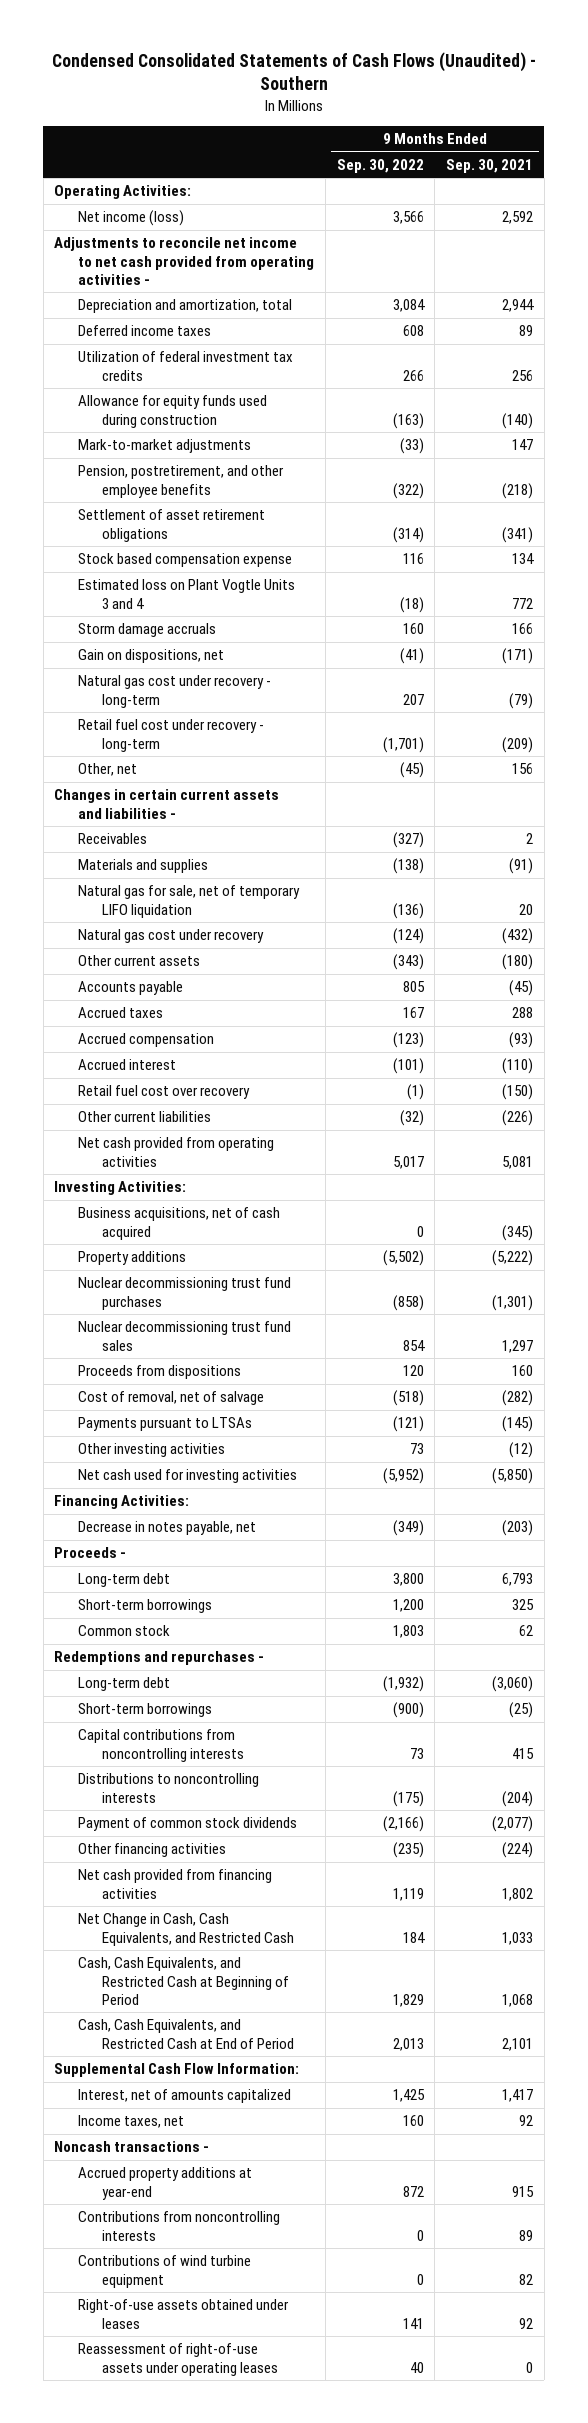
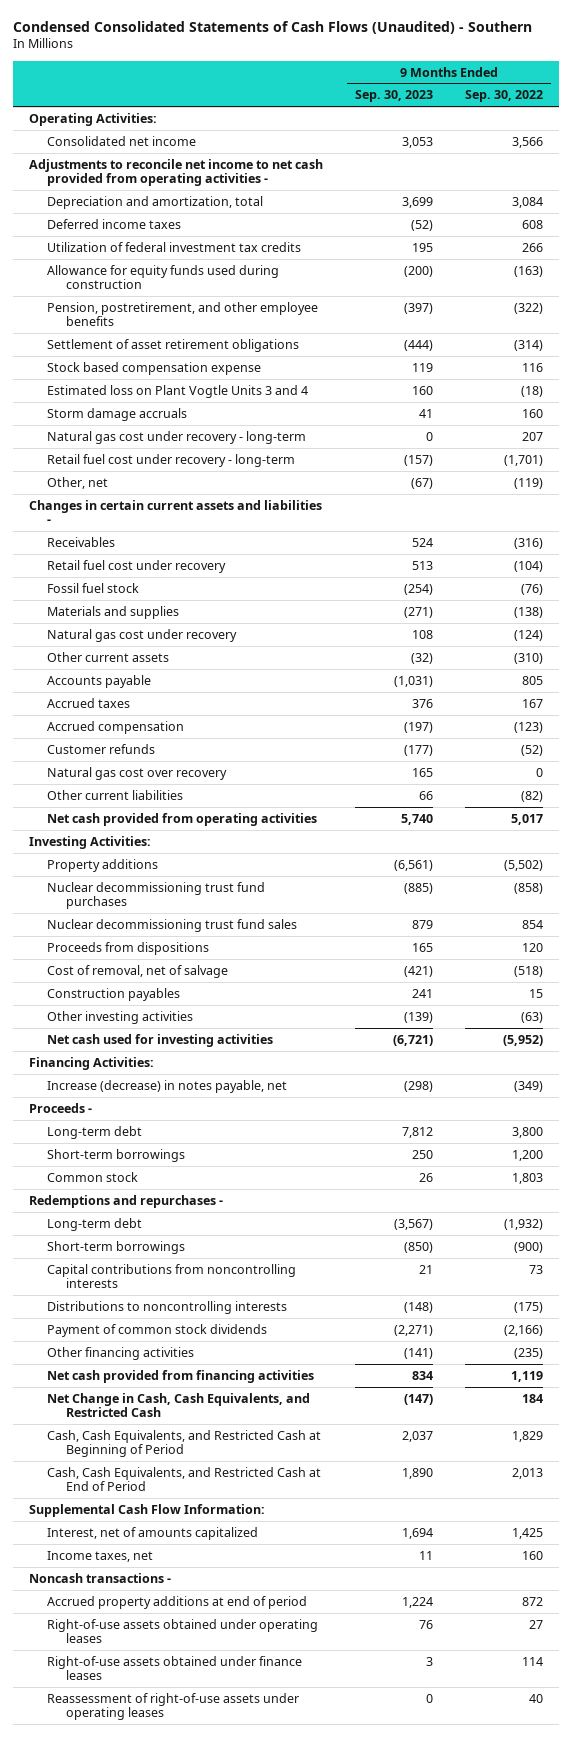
- | 9 Months Ended Sep. 30, 2022 | 9 Months Ended Sep. 30, 2021
+ | 9 Months Ended Sep. 30, 2023 | 9 Months Ended Sep. 30, 2022
- Net income (loss) | 3,566 | 2,592
+ Consolidated net income | 3,053 | 3,566
- Mark-to-market adjustments | (33) | 147
- Gain on dispositions, net | (41) | (171)
- Other, net | (45) | 156
+ Other, net | (67) | (119)
- Receivables | (327) | 2
+ Receivables | 524 | (316)
+ Retail fuel cost under recovery | 513 | (104)
+ Fossil fuel stock | (254) | (76)
- Natural gas for sale, net of temporary LIFO liquidation | (136) | 20
- Other current assets | (343) | (180)
+ Other current assets | (32) | (310)
- Accrued interest | (101) | (110)
- Retail fuel cost over recovery | (1) | (150)
- Other current liabilities | (32) | (226)
+ Customer refunds | (177) | (52)
+ Natural gas cost over recovery | 165 | 0
+ Other current liabilities | 66 | (82)
- Business acquisitions, net of cash acquired | 0 | (345)
- Payments pursuant to LTSAs | (121) | (145)
- Other investing activities | 73 | (12)
+ Construction payables | 241 | 15
+ Other investing activities | (139) | (63)
- Decrease in notes payable, net | (349) | (203)
+ Increase (decrease) in notes payable, net | (298) | (349)
- Accrued property additions at year-end | 872 | 915
- Contributions from noncontrolling interests | 0 | 89
- Contributions of wind turbine equipment | 0 | 82
- Right-of-use assets obtained under leases | 141 | 92
+ Accrued property additions at end of period | 1,224 | 872
+ Right-of-use assets obtained under operating leases | 76 | 27
+ Right-of-use assets obtained under finance leases | 3 | 114

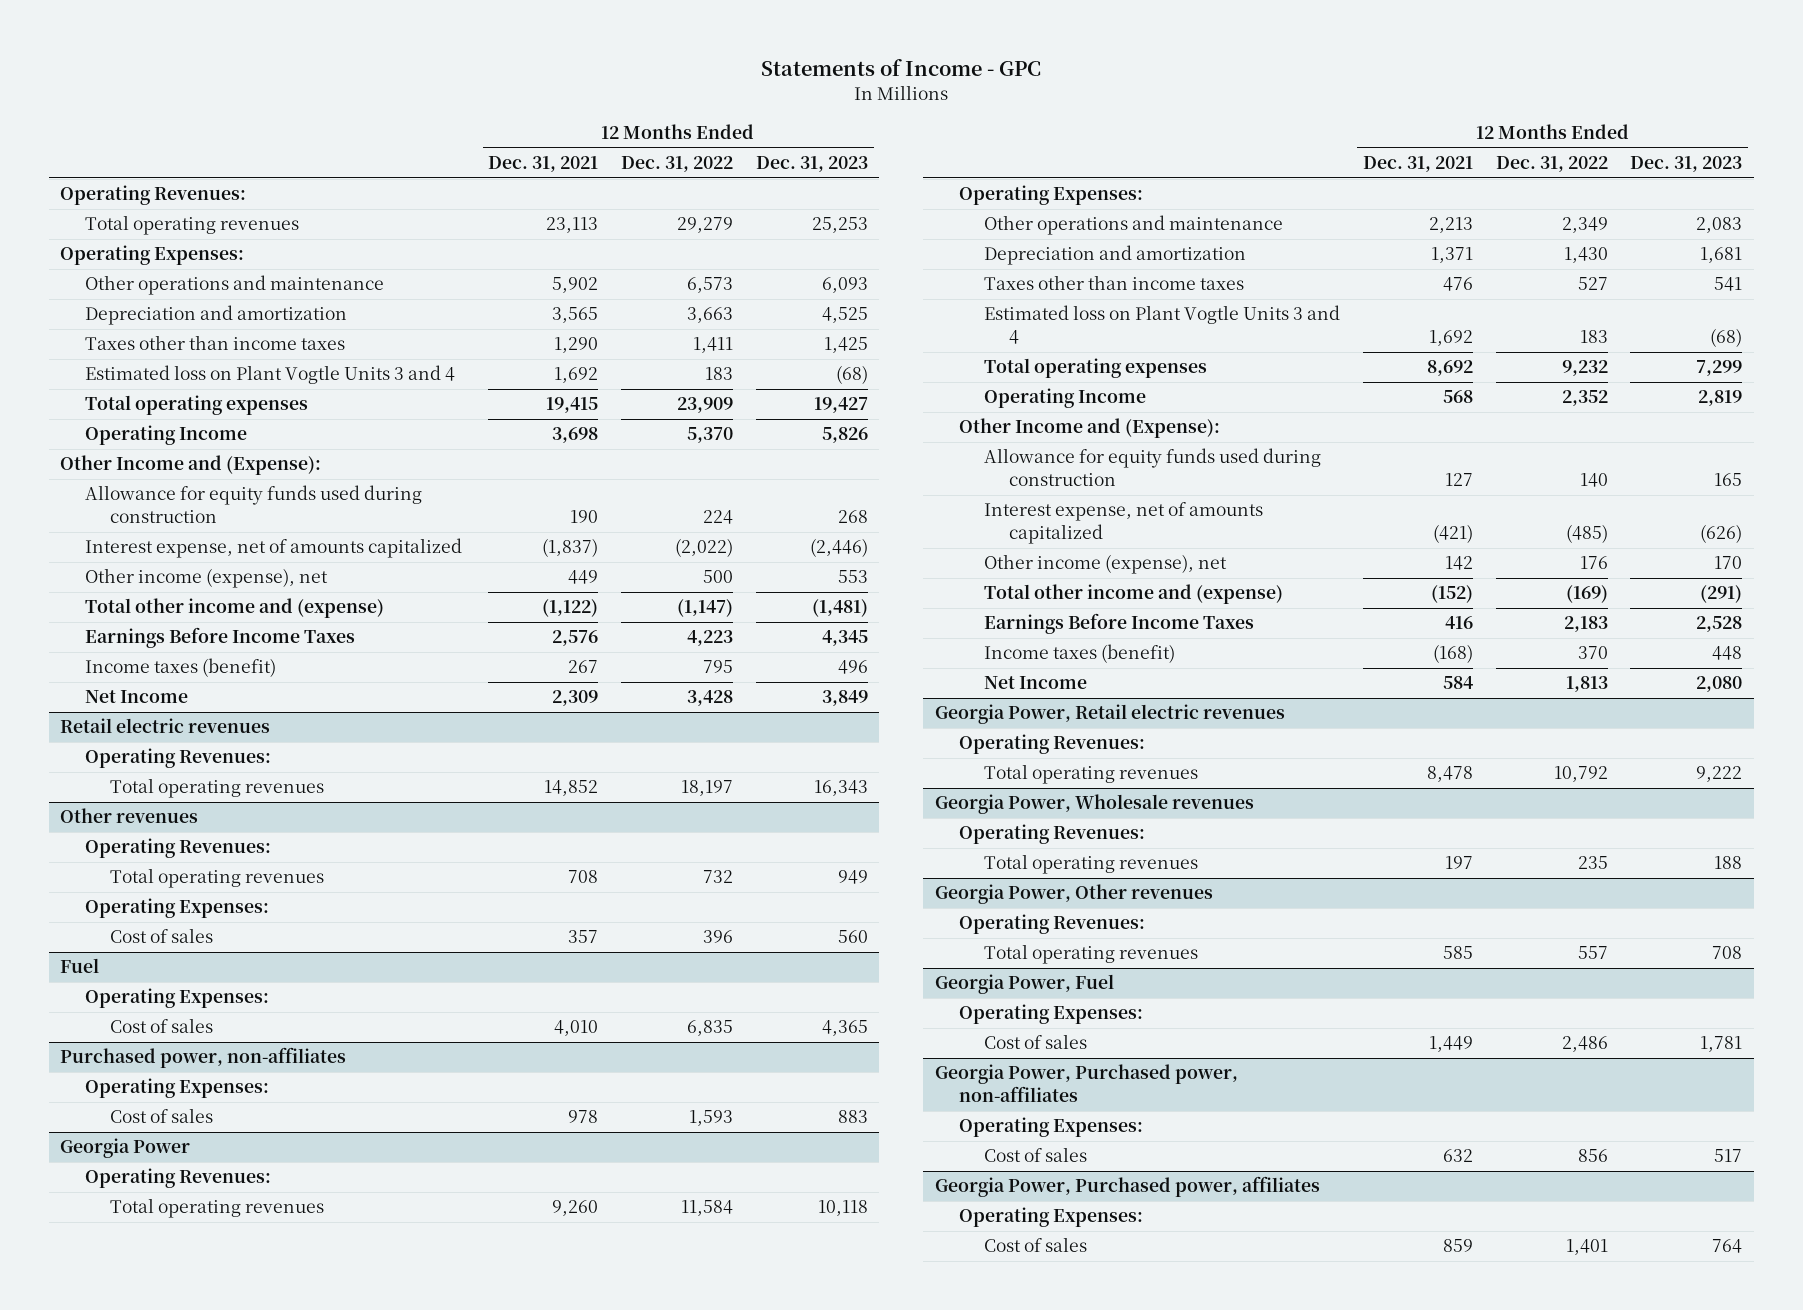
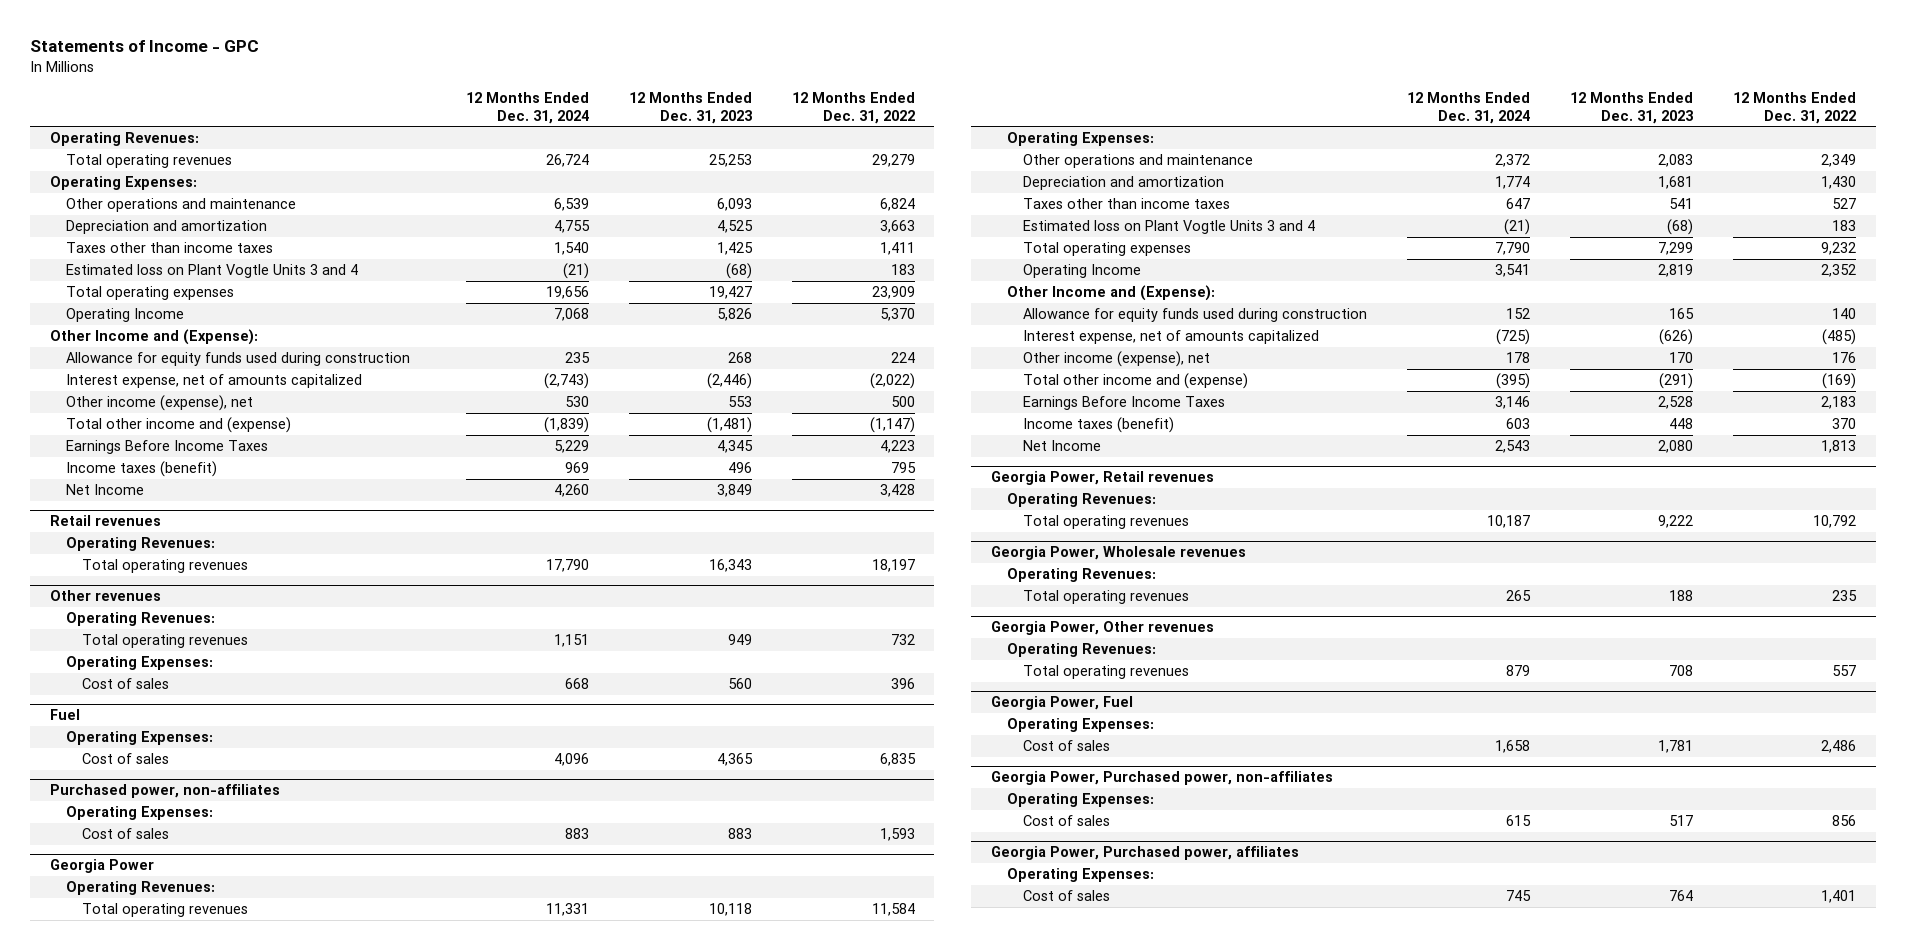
- | 12 Months Ended Dec. 31, 2021 | 12 Months Ended Dec. 31, 2022 | 12 Months Ended Dec. 31, 2023
+ | 12 Months Ended Dec. 31, 2024 | 12 Months Ended Dec. 31, 2023 | 12 Months Ended Dec. 31, 2022
- Other operations and maintenance | 5,902 | 6,573 | 6,093
+ Other operations and maintenance | 6,539 | 6,093 | 6,824
- Retail electric revenues
+ Retail revenues
- Georgia Power, Retail electric revenues
+ Georgia Power, Retail revenues

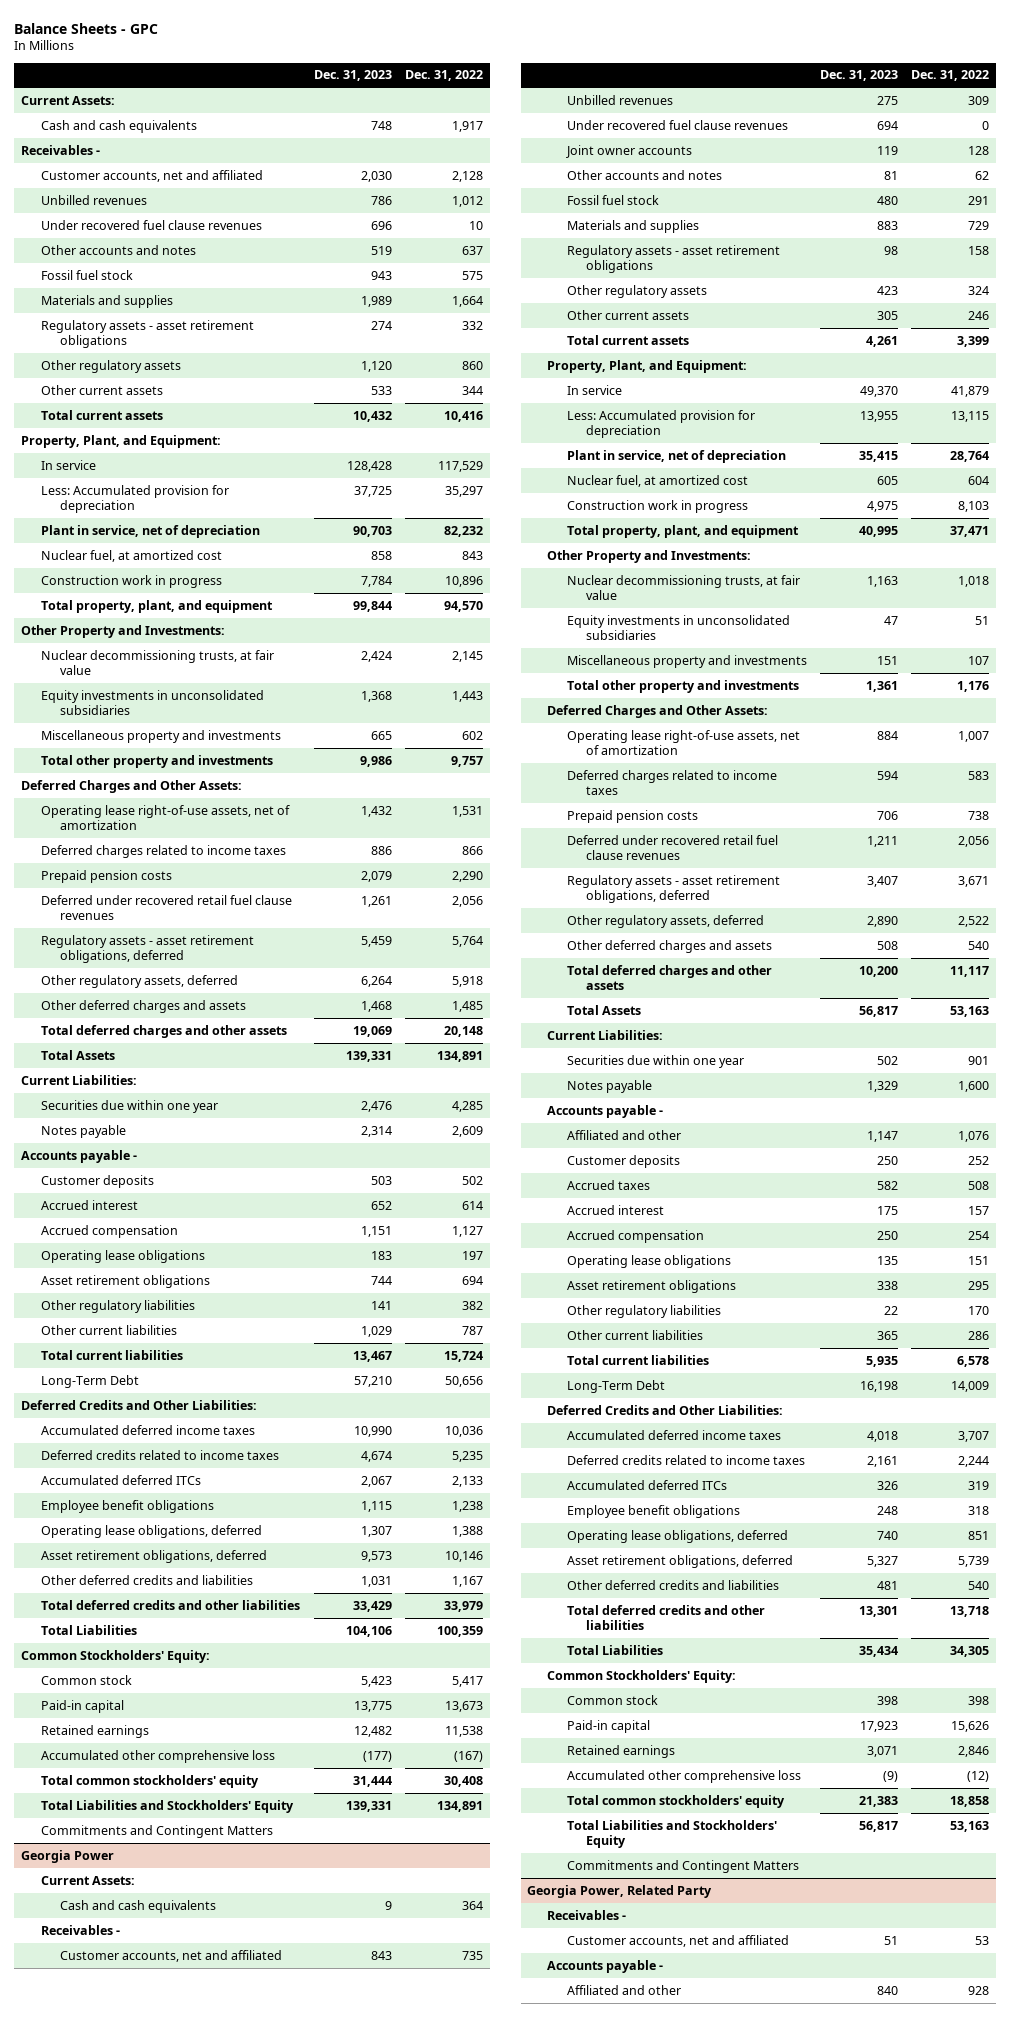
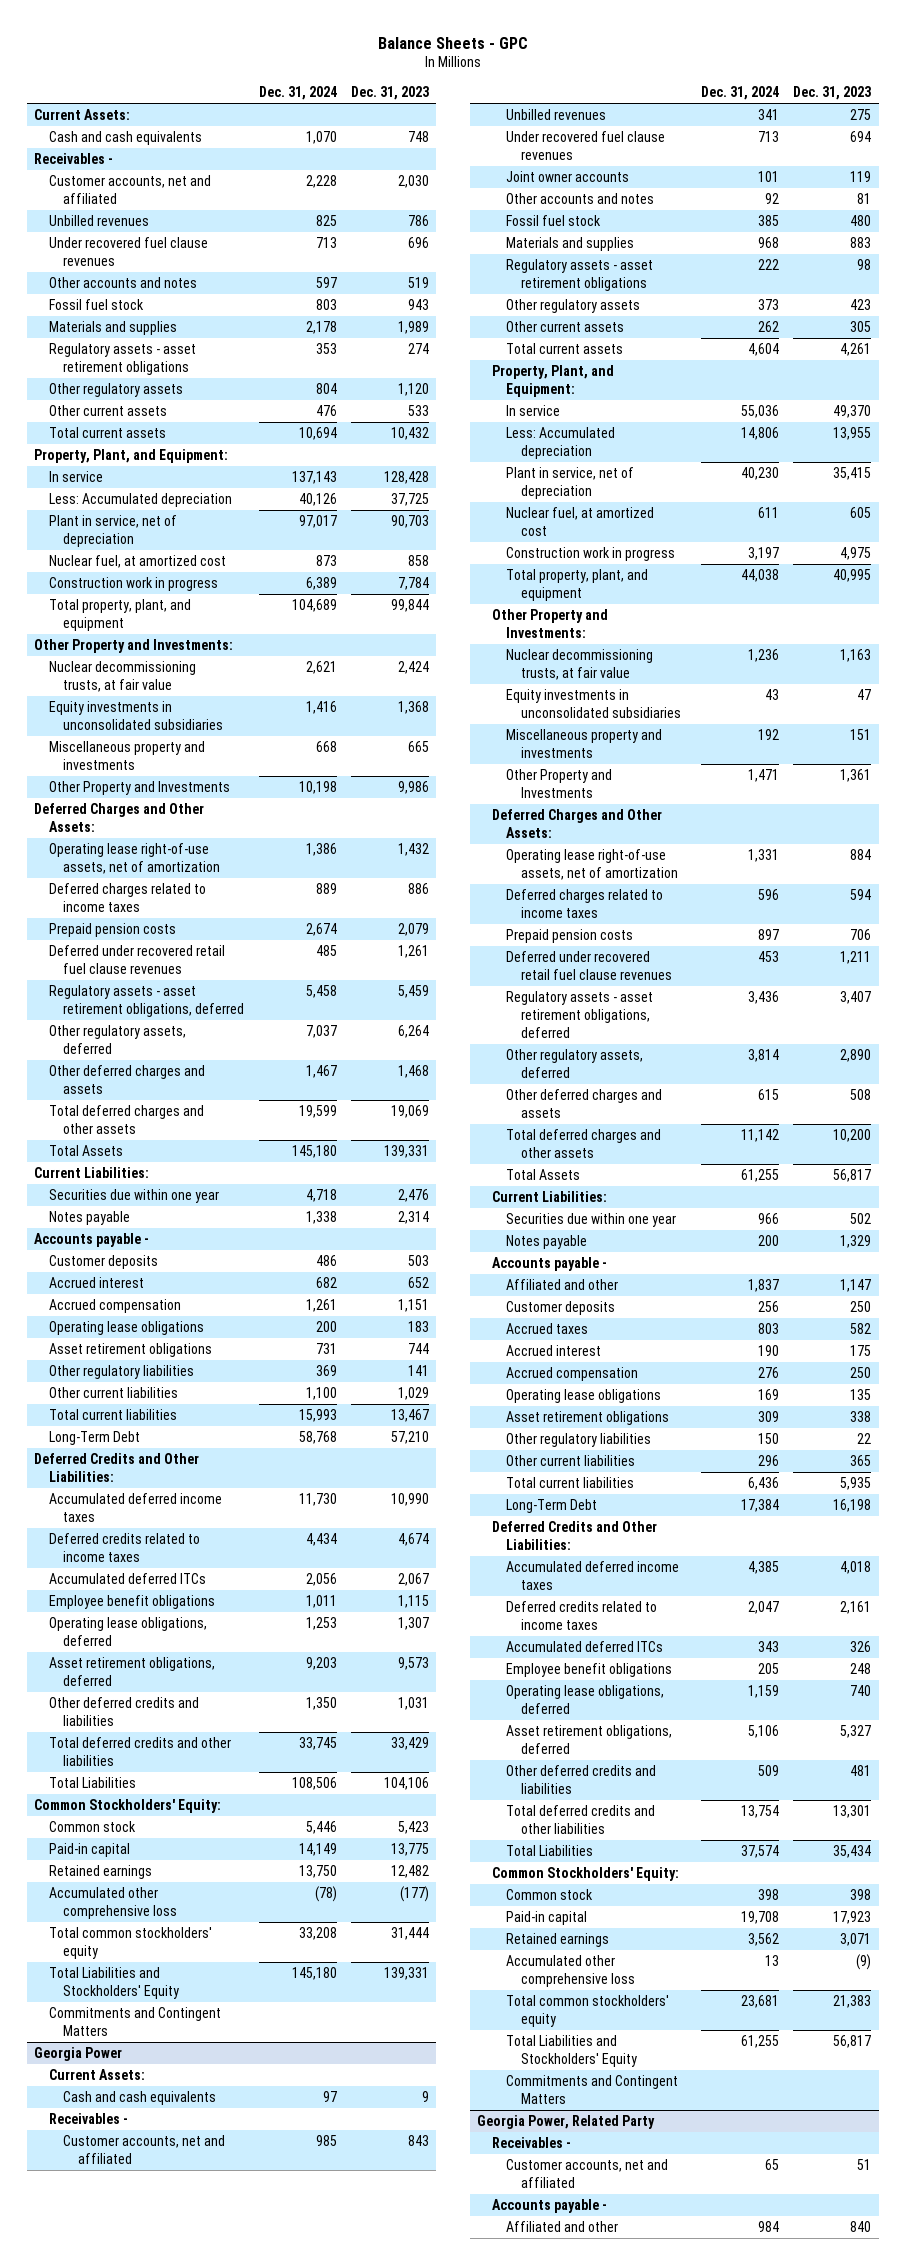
- | Dec. 31, 2023 | Dec. 31, 2022
+ | Dec. 31, 2024 | Dec. 31, 2023
- Less: Accumulated provision for depreciation | 37,725 | 35,297
+ Less: Accumulated depreciation | 40,126 | 37,725
- Total other property and investments | 9,986 | 9,757
+ Other Property and Investments | 10,198 | 9,986
@ Georgia Power
- Less: Accumulated provision for depreciation | 13,955 | 13,115
+ Less: Accumulated depreciation | 14,806 | 13,955
- Total other property and investments | 1,361 | 1,176
+ Other Property and Investments | 1,471 | 1,361

